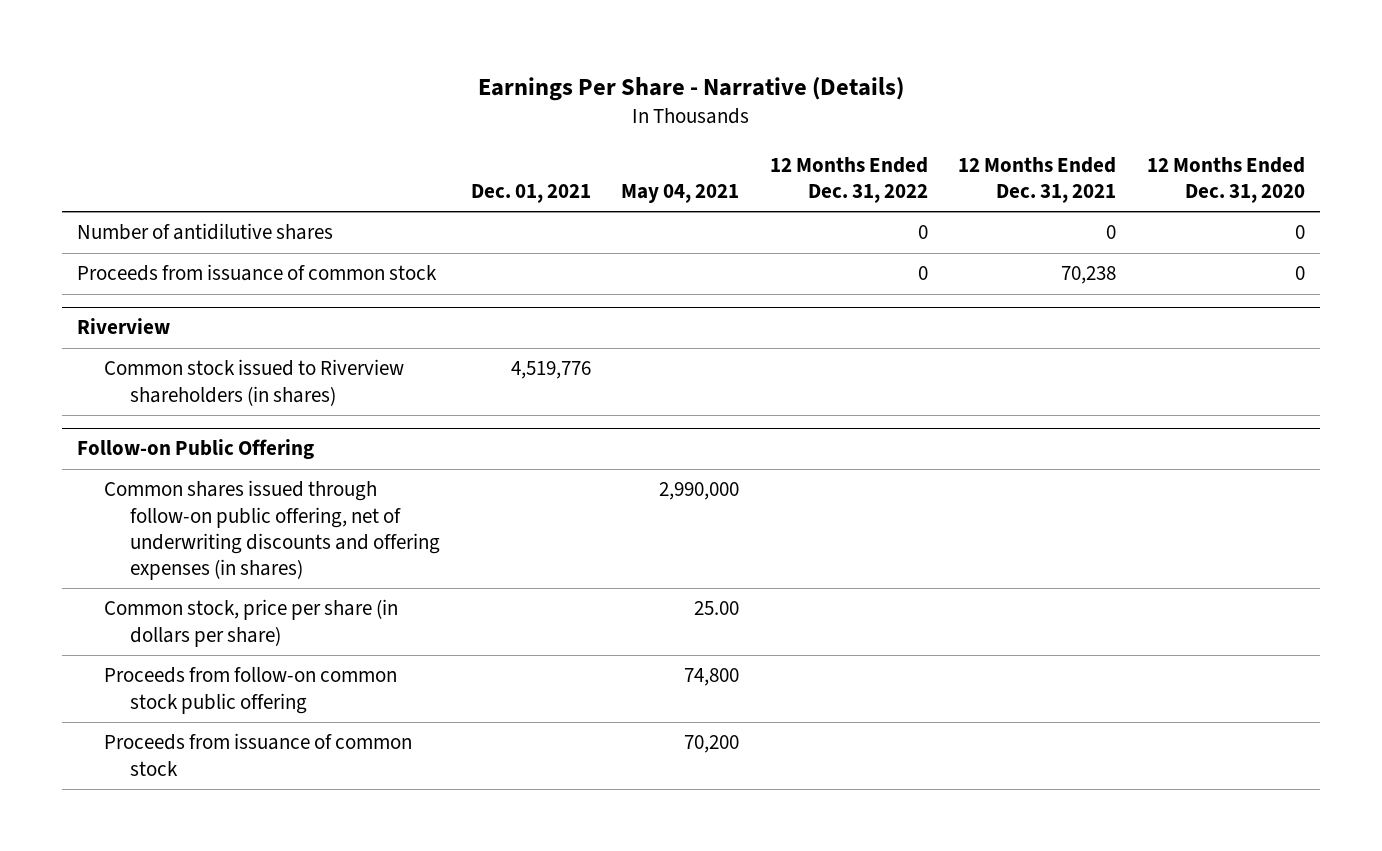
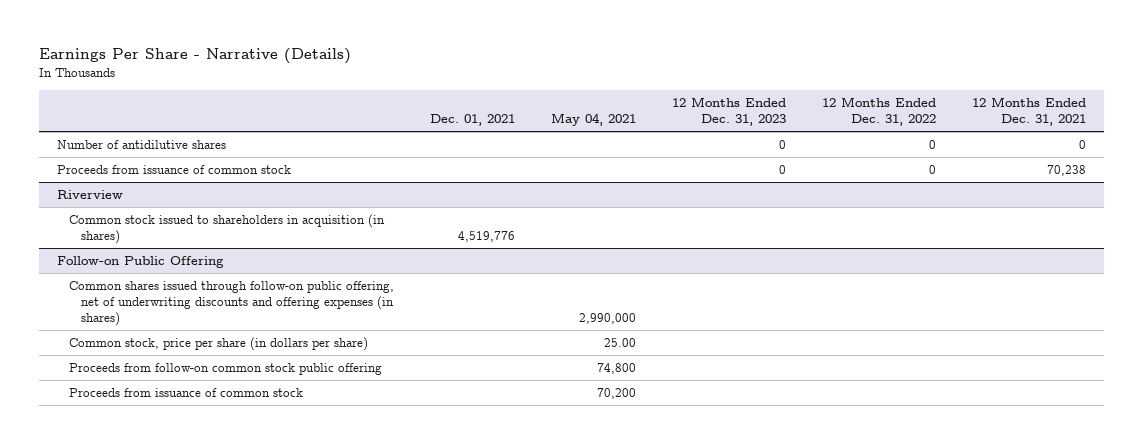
- | Dec. 01, 2021 | May 04, 2021 | 12 Months Ended Dec. 31, 2022 | 12 Months Ended Dec. 31, 2021 | 12 Months Ended Dec. 31, 2020
+ | Dec. 01, 2021 | May 04, 2021 | 12 Months Ended Dec. 31, 2023 | 12 Months Ended Dec. 31, 2022 | 12 Months Ended Dec. 31, 2021
@ Riverview
- Common stock issued to Riverview shareholders (in shares) | 4,519,776 | | | |
+ Common stock issued to shareholders in acquisition (in shares) | 4,519,776 | | | |

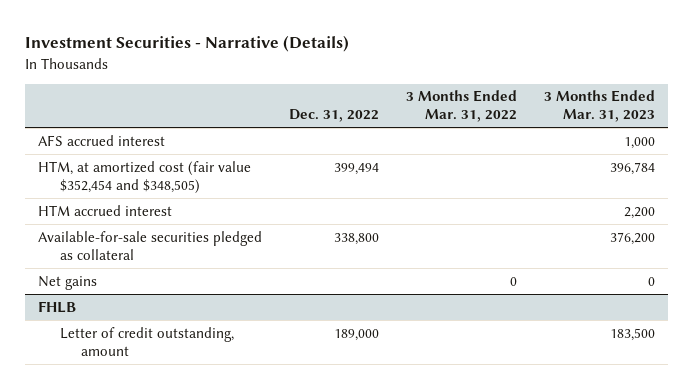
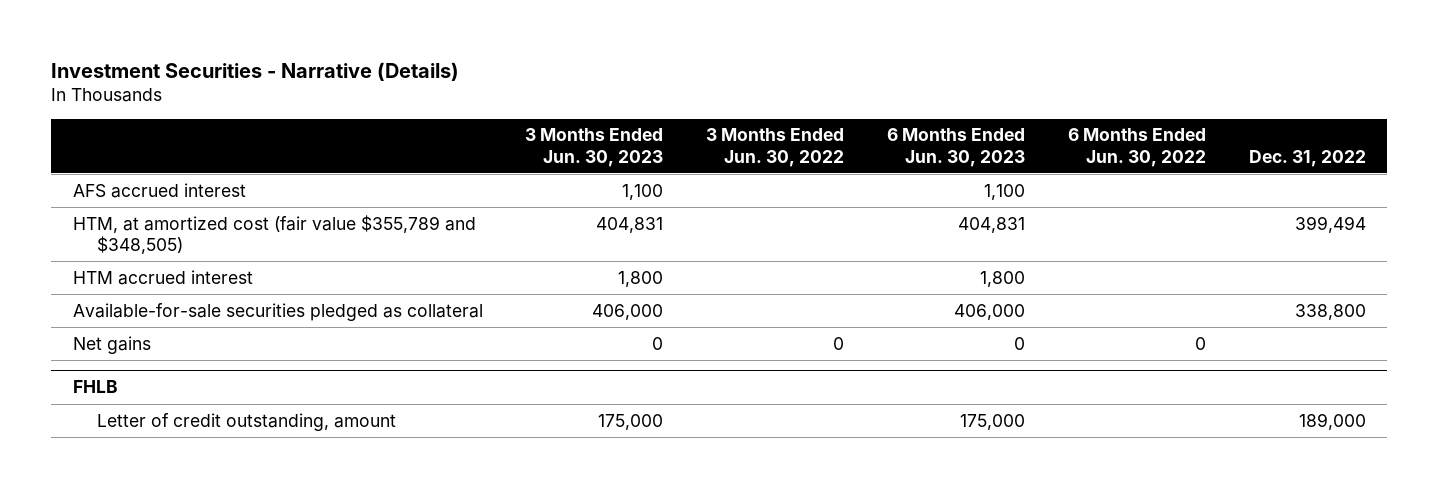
- | Dec. 31, 2022 | 3 Months Ended Mar. 31, 2022 | 3 Months Ended Mar. 31, 2023
+ | 3 Months Ended Jun. 30, 2023 | 3 Months Ended Jun. 30, 2022 | 6 Months Ended Jun. 30, 2023 | 6 Months Ended Jun. 30, 2022 | Dec. 31, 2022
- HTM, at amortized cost (fair value $352,454 and $348,505) | 399,494 | | 396,784
+ HTM, at amortized cost (fair value $355,789 and $348,505) | 404,831 | | 404,831 | | 399,494

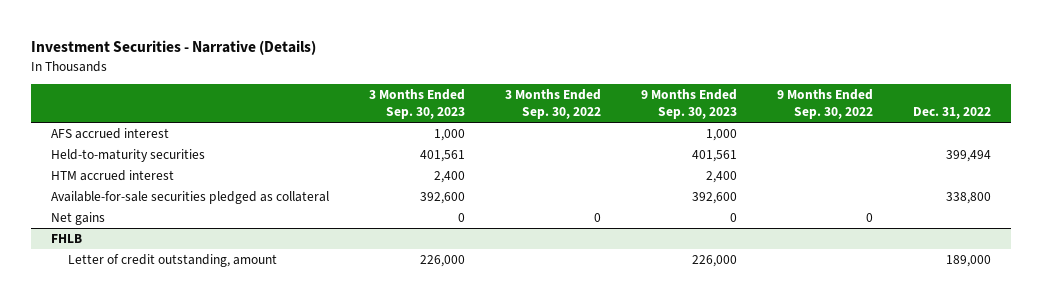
- | 3 Months Ended Jun. 30, 2023 | 3 Months Ended Jun. 30, 2022 | 6 Months Ended Jun. 30, 2023 | 6 Months Ended Jun. 30, 2022 | Dec. 31, 2022
+ | 3 Months Ended Sep. 30, 2023 | 3 Months Ended Sep. 30, 2022 | 9 Months Ended Sep. 30, 2023 | 9 Months Ended Sep. 30, 2022 | Dec. 31, 2022
- HTM, at amortized cost (fair value $355,789 and $348,505) | 404,831 | | 404,831 | | 399,494
+ Held-to-maturity securities | 401,561 | | 401,561 | | 399,494

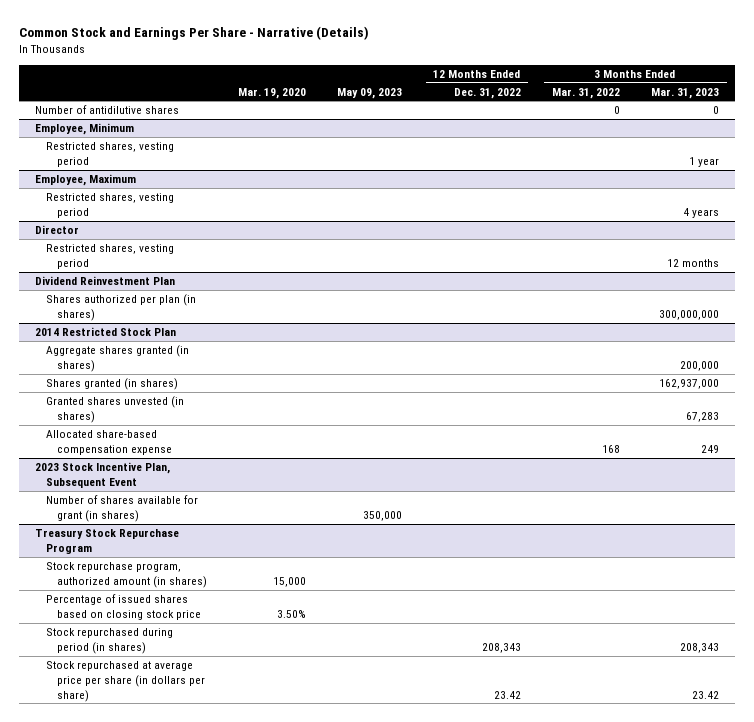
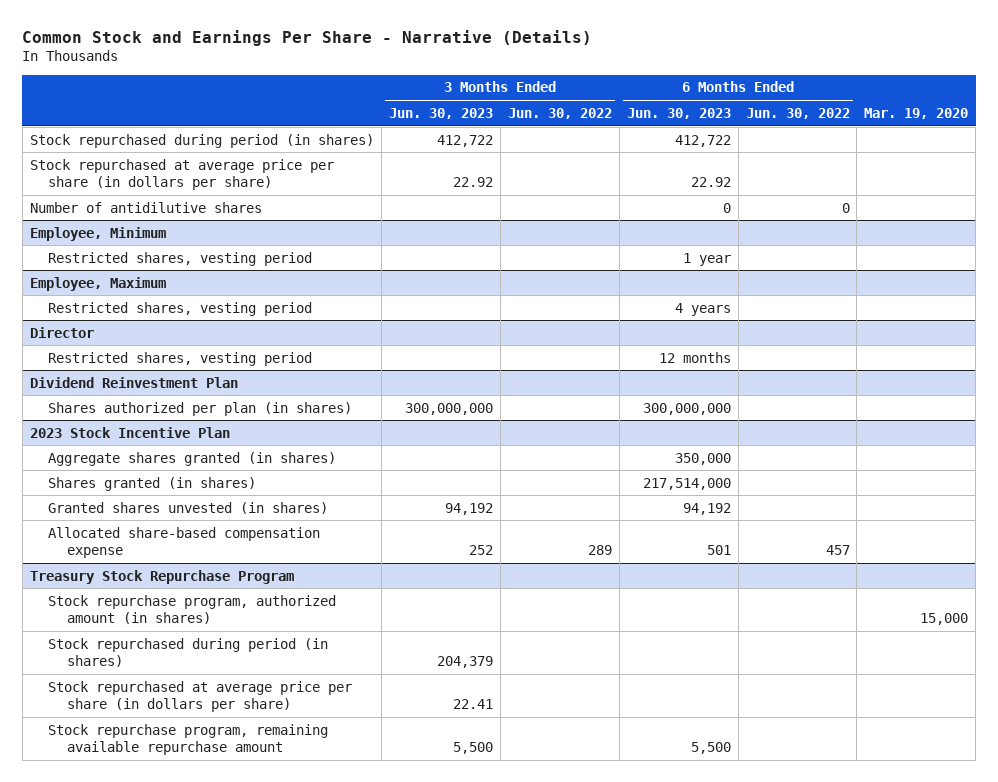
- | Mar. 19, 2020 | May 09, 2023 | 12 Months Ended Dec. 31, 2022 | 3 Months Ended Mar. 31, 2022 | 3 Months Ended Mar. 31, 2023
+ | 3 Months Ended Jun. 30, 2023 | 3 Months Ended Jun. 30, 2022 | 6 Months Ended Jun. 30, 2023 | 6 Months Ended Jun. 30, 2022 | Mar. 19, 2020
+ Stock repurchased during period (in shares) | 412,722 | | 412,722 | |
+ Stock repurchased at average price per share (in dollars per share) | 22.92 | | 22.92 | |
- 2014 Restricted Stock Plan
- Aggregate shares granted (in shares) | | | | | 200,000
- Shares granted (in shares) | | | | | 162,937,000
- Granted shares unvested (in shares) | | | | | 67,283
- Allocated share-based compensation expense | | | | 168 | 249
- 2023 Stock Incentive Plan, Subsequent Event
- Number of shares available for grant (in shares) | | 350,000 | | |
+ 2023 Stock Incentive Plan
+ Aggregate shares granted (in shares) | | | 350,000 | |
+ Shares granted (in shares) | | | 217,514,000 | |
+ Granted shares unvested (in shares) | 94,192 | | 94,192 | |
+ Allocated share-based compensation expense | 252 | 289 | 501 | 457 |
@ Treasury Stock Repurchase Program
- Percentage of issued shares based on closing stock price | 3.50% | | | |
+ Stock repurchase program, remaining available repurchase amount | 5,500 | | 5,500 | |

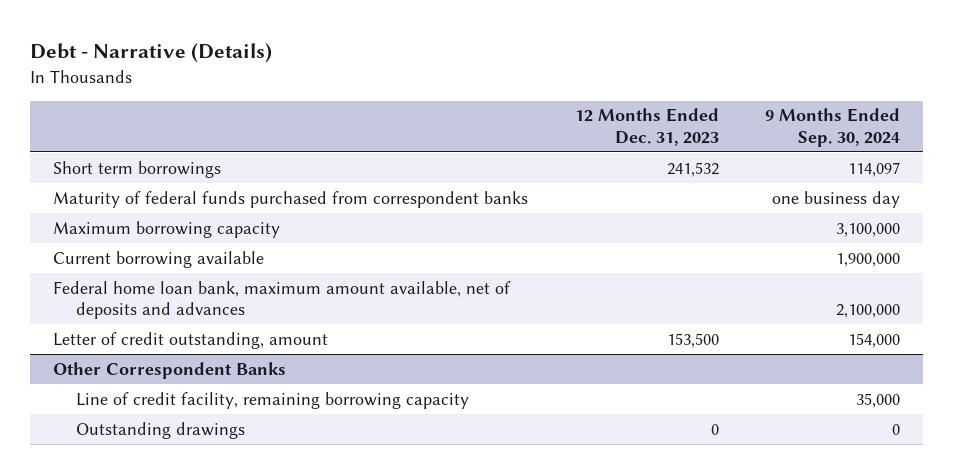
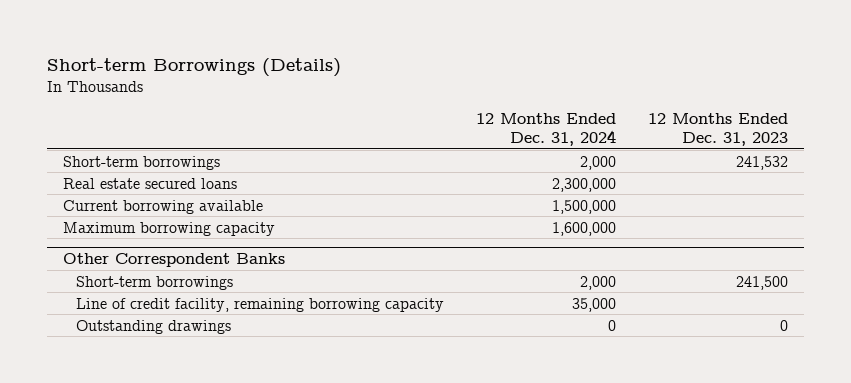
- Debt - Narrative (Details)
+ Short-term Borrowings (Details)
- | 12 Months Ended Dec. 31, 2023 | 9 Months Ended Sep. 30, 2024
+ | 12 Months Ended Dec. 31, 2024 | 12 Months Ended Dec. 31, 2023
- Short term borrowings | 241,532 | 114,097
- Maturity of federal funds purchased from correspondent banks | | one business day
+ Short-term borrowings | 2,000 | 241,532
+ Real estate secured loans | 2,300,000 |
- Federal home loan bank, maximum amount available, net of deposits and advances | | 2,100,000
- Letter of credit outstanding, amount | 153,500 | 154,000
moved down: Maximum borrowing capacity | 1,600,000 |
@ Other Correspondent Banks
+ Short-term borrowings | 2,000 | 241,500

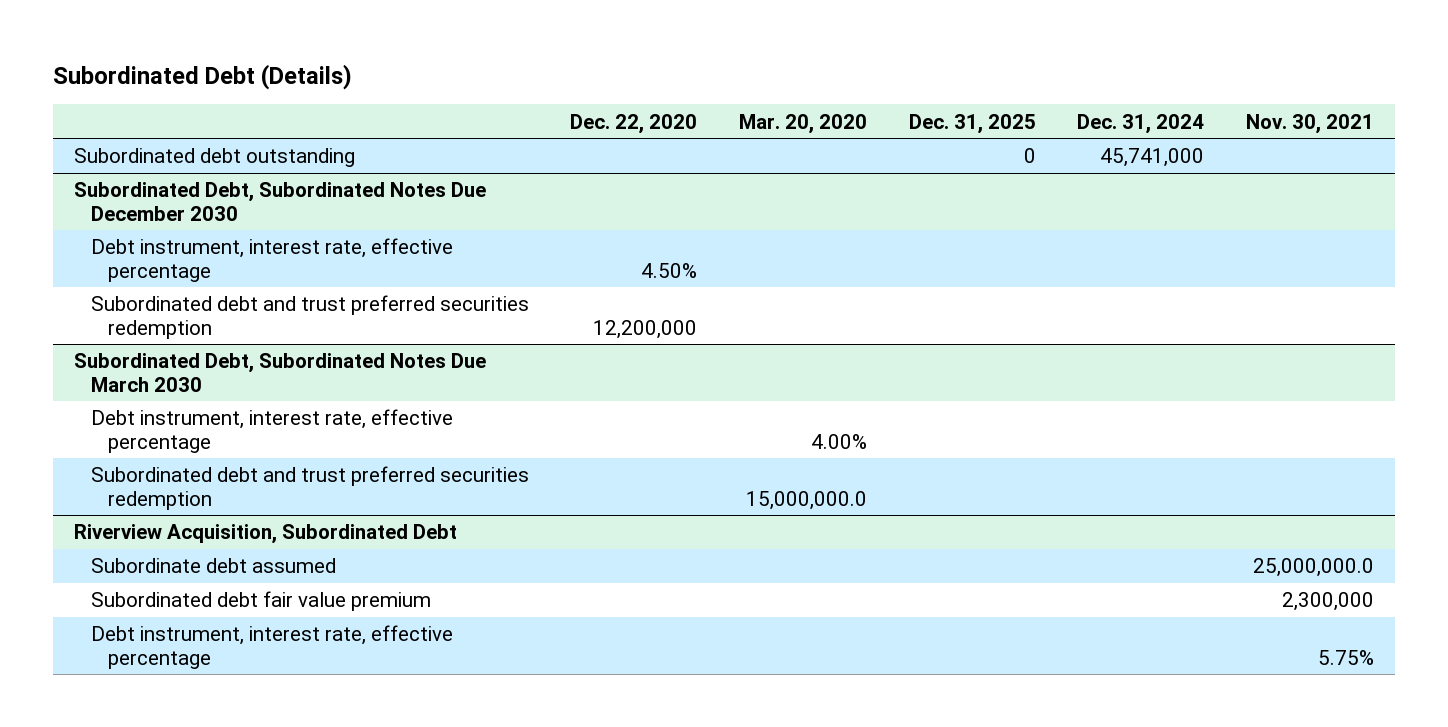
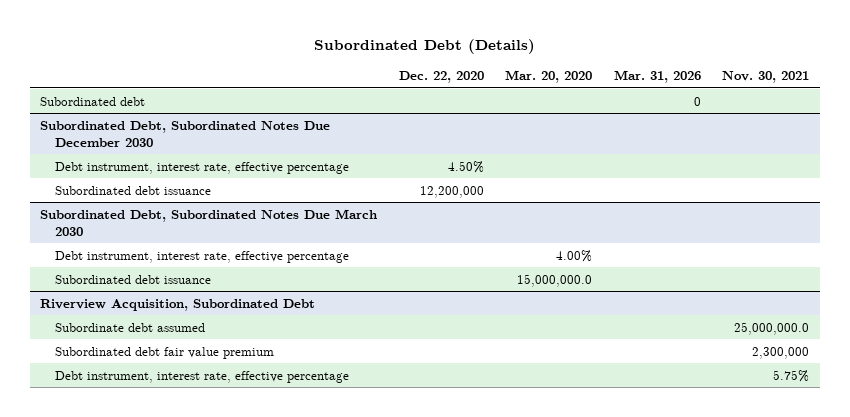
- | Dec. 22, 2020 | Mar. 20, 2020 | Dec. 31, 2025 | Dec. 31, 2024 | Nov. 30, 2021
+ | Dec. 22, 2020 | Mar. 20, 2020 | Mar. 31, 2026 | Nov. 30, 2021
- Subordinated debt outstanding | | | 0 | 45,741,000 |
+ Subordinated debt | | | 0 |
@ Subordinated Debt, Subordinated Notes Due December 2030
- Subordinated debt and trust preferred securities redemption | 12,200,000 | | | |
+ Subordinated debt issuance | 12,200,000 | | |
@ Subordinated Debt, Subordinated Notes Due March 2030
- Subordinated debt and trust preferred securities redemption | | 15,000,000.0 | | |
+ Subordinated debt issuance | | 15,000,000.0 | |

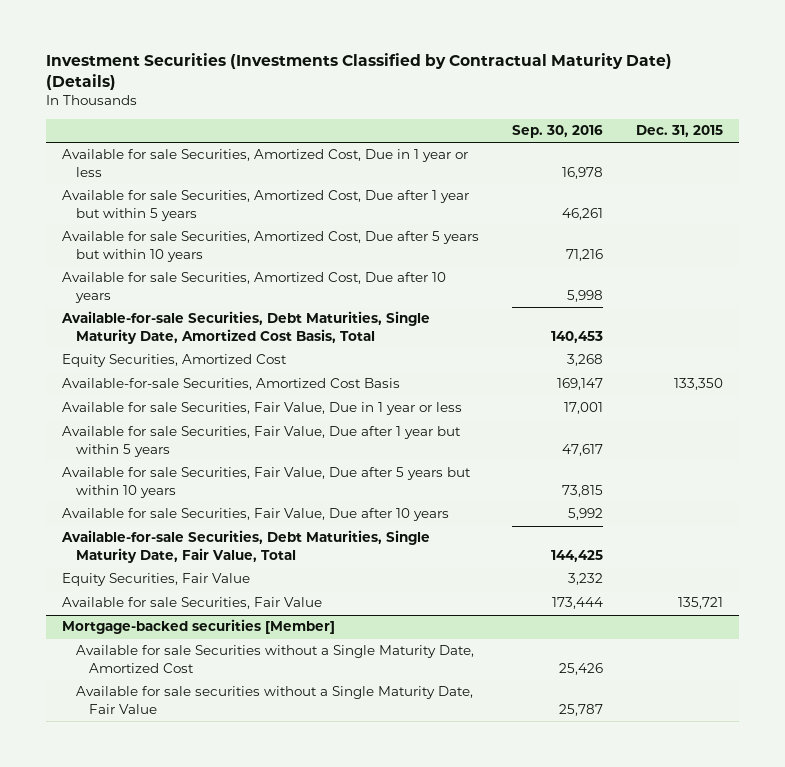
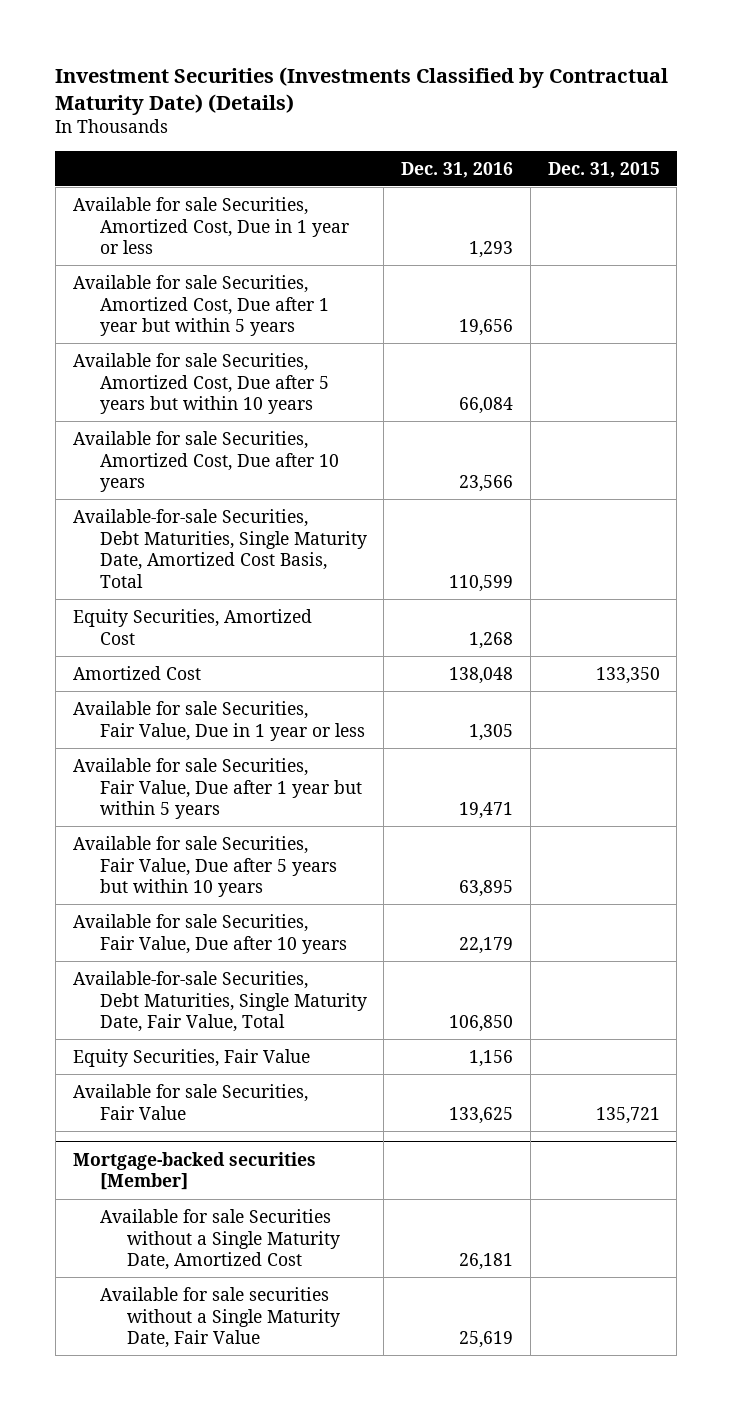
- | Sep. 30, 2016 | Dec. 31, 2015
+ | Dec. 31, 2016 | Dec. 31, 2015
- Available-for-sale Securities, Amortized Cost Basis | 169,147 | 133,350
+ Amortized Cost | 138,048 | 133,350

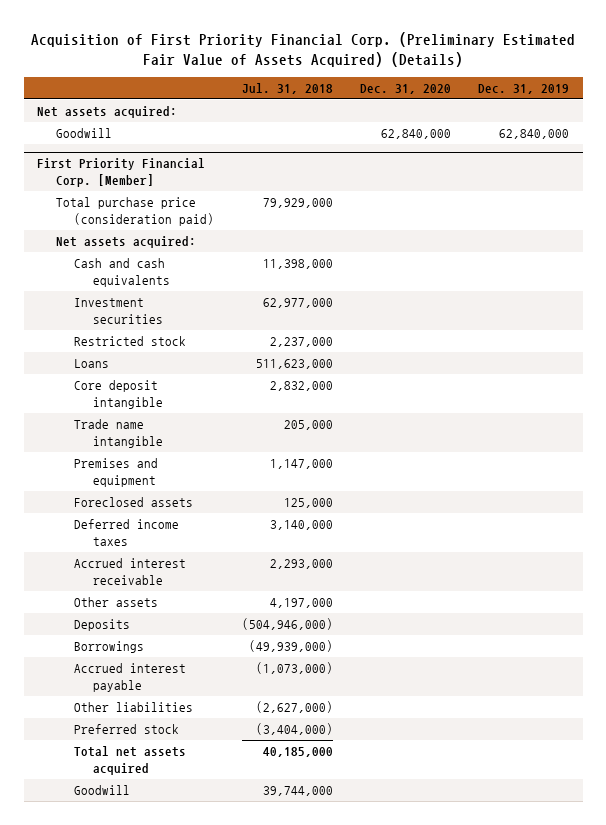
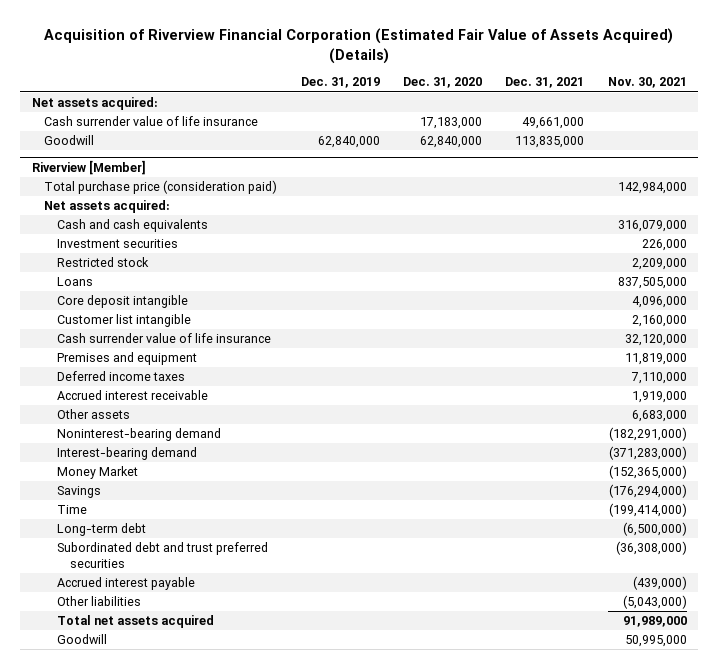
- Acquisition of First Priority Financial Corp. (Preliminary Estimated Fair Value of Assets Acquired) (Details)
+ Acquisition of Riverview Financial Corporation (Estimated Fair Value of Assets Acquired) (Details)
- | Jul. 31, 2018 | Dec. 31, 2020 | Dec. 31, 2019
+ | Dec. 31, 2019 | Dec. 31, 2020 | Dec. 31, 2021 | Nov. 30, 2021
+ Cash surrender value of life insurance | | 17,183,000 | 49,661,000 |
- First Priority Financial Corp. [Member]
- Total purchase price (consideration paid) | 79,929,000 | |
- Net assets acquired:
- Cash and cash equivalents | 11,398,000 | |
- Investment securities | 62,977,000 | |
- Restricted stock | 2,237,000 | |
- Loans | 511,623,000 | |
- Core deposit intangible | 2,832,000 | |
- Trade name intangible | 205,000 | |
- Premises and equipment | 1,147,000 | |
- Foreclosed assets | 125,000 | |
- Deferred income taxes | 3,140,000 | |
- Accrued interest receivable | 2,293,000 | |
- Other assets | 4,197,000 | |
- Deposits | (504,946,000) | |
- Borrowings | (49,939,000) | |
- Accrued interest payable | (1,073,000) | |
- Other liabilities | (2,627,000) | |
- Preferred stock | (3,404,000) | |
- Total net assets acquired | 40,185,000 | |
- Goodwill | 39,744,000 | |
+ Riverview [Member]
+ Total purchase price (consideration paid) | | | | 142,984,000
+ Net assets acquired:
+ Cash and cash equivalents | | | | 316,079,000
+ Investment securities | | | | 226,000
+ Restricted stock | | | | 2,209,000
+ Loans | | | | 837,505,000
+ Core deposit intangible | | | | 4,096,000
+ Customer list intangible | | | | 2,160,000
+ Cash surrender value of life insurance | | | | 32,120,000
+ Premises and equipment | | | | 11,819,000
+ Deferred income taxes | | | | 7,110,000
+ Accrued interest receivable | | | | 1,919,000
+ Other assets | | | | 6,683,000
+ Noninterest-bearing demand | | | | (182,291,000)
+ Interest-bearing demand | | | | (371,283,000)
+ Money Market | | | | (152,365,000)
+ Savings | | | | (176,294,000)
+ Time | | | | (199,414,000)
+ Long-term debt | | | | (6,500,000)
+ Subordinated debt and trust preferred securities | | | | (36,308,000)
+ Accrued interest payable | | | | (439,000)
+ Other liabilities | | | | (5,043,000)
+ Total net assets acquired | | | | 91,989,000
+ Goodwill | | | | 50,995,000

